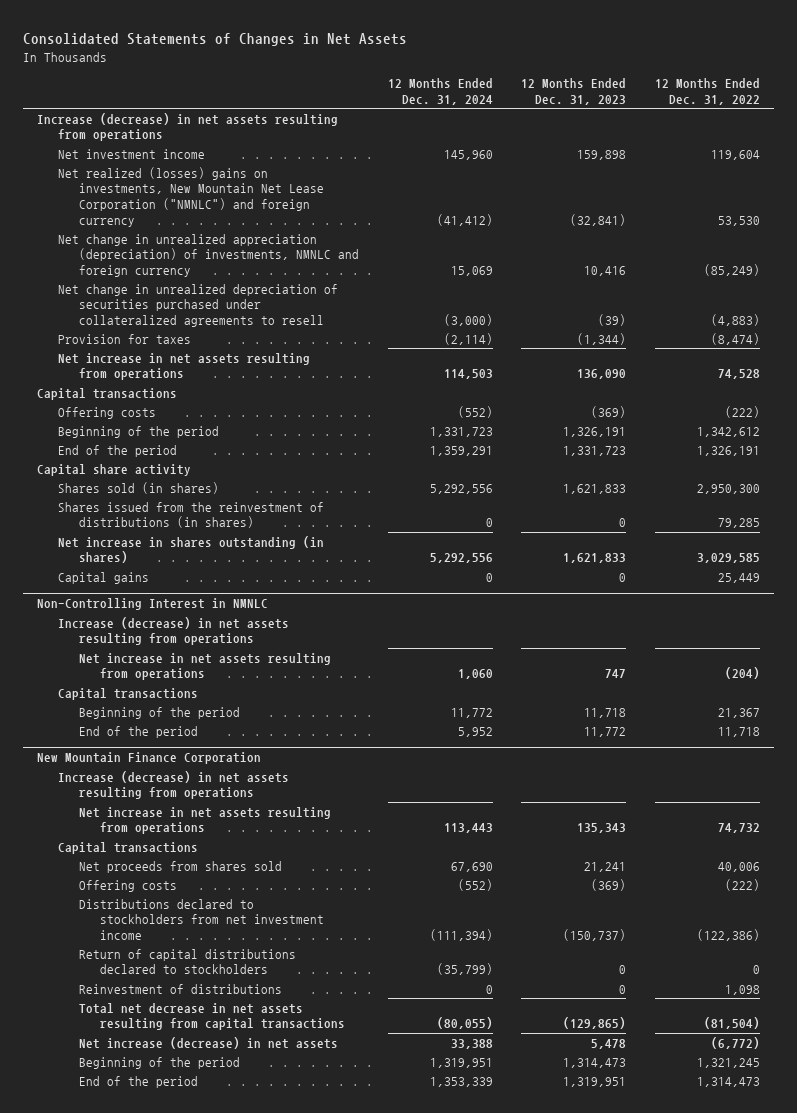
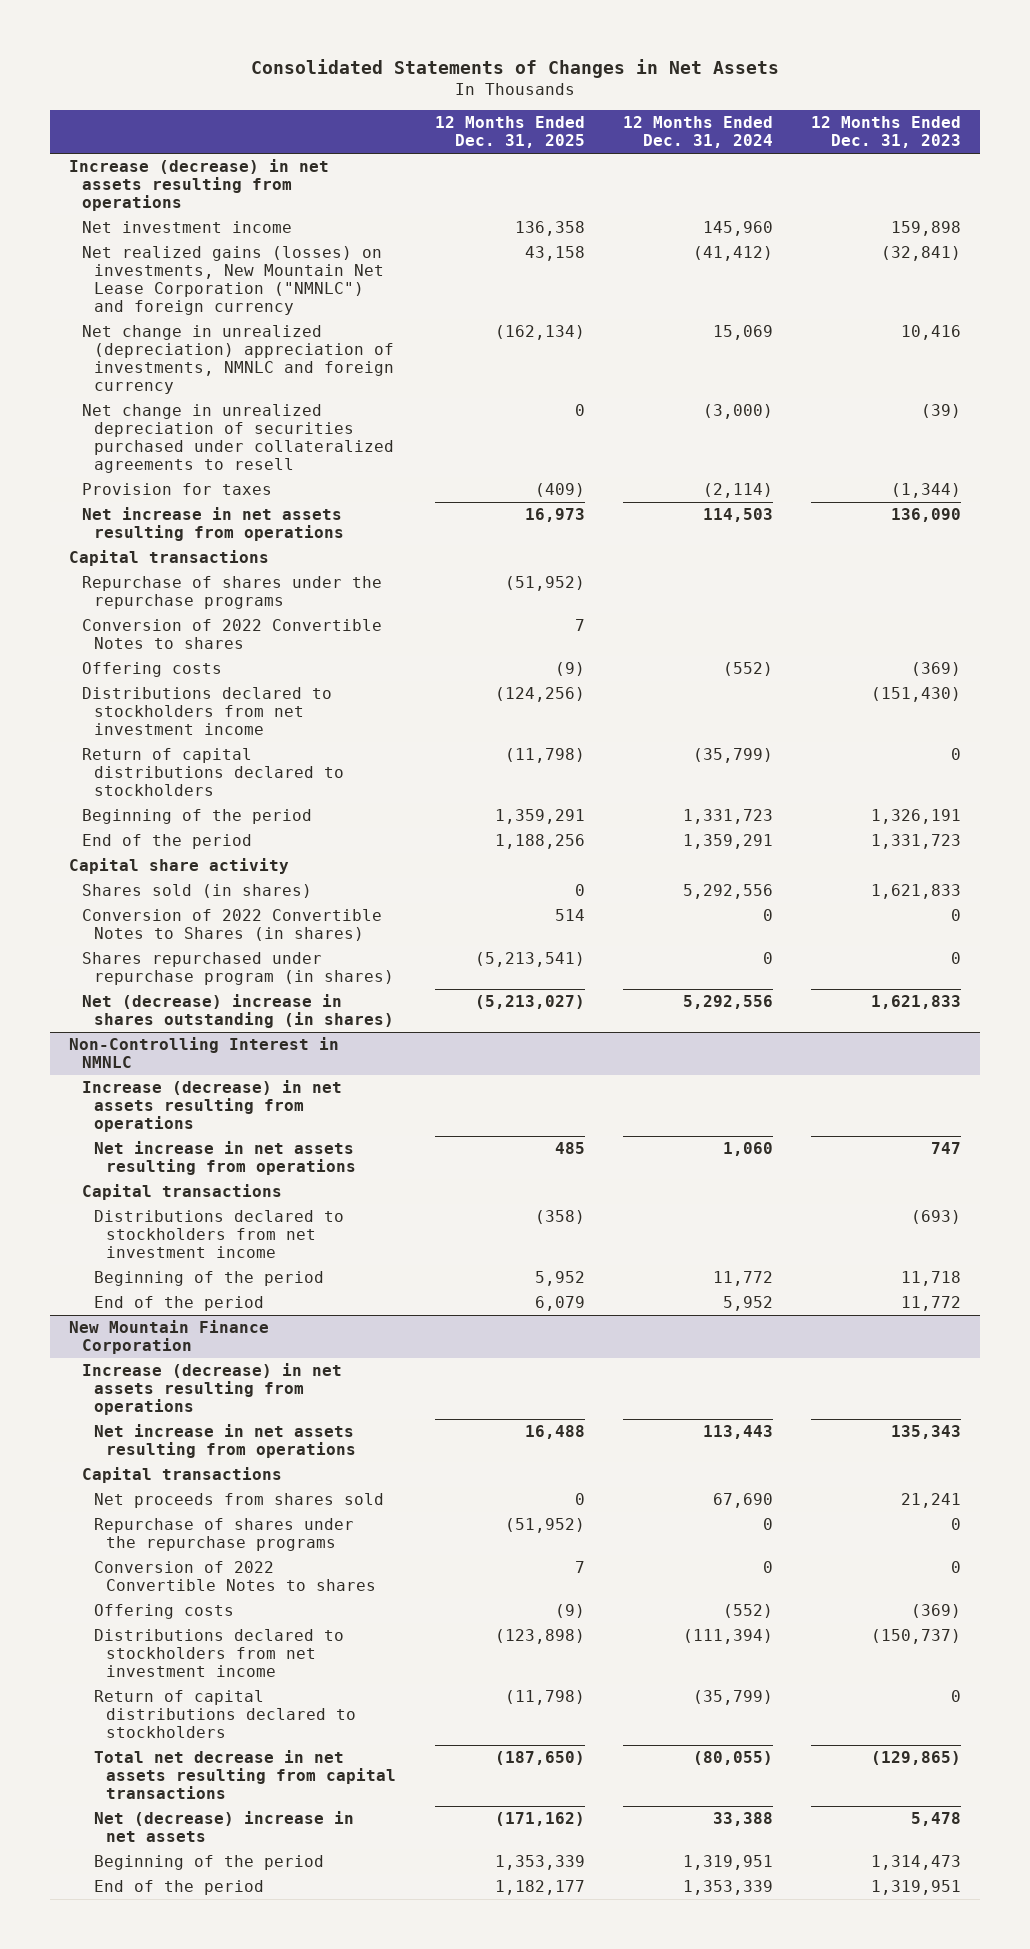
- | 12 Months Ended Dec. 31, 2024 | 12 Months Ended Dec. 31, 2023 | 12 Months Ended Dec. 31, 2022
+ | 12 Months Ended Dec. 31, 2025 | 12 Months Ended Dec. 31, 2024 | 12 Months Ended Dec. 31, 2023
- Net realized (losses) gains on investments, New Mountain Net Lease Corporation ("NMNLC") and foreign currency | (41,412) | (32,841) | 53,530
- Net change in unrealized appreciation (depreciation) of investments, NMNLC and foreign currency | 15,069 | 10,416 | (85,249)
+ Net realized gains (losses) on investments, New Mountain Net Lease Corporation ("NMNLC") and foreign currency | 43,158 | (41,412) | (32,841)
+ Net change in unrealized (depreciation) appreciation of investments, NMNLC and foreign currency | (162,134) | 15,069 | 10,416
+ Repurchase of shares under the repurchase programs | (51,952) | |
+ Conversion of 2022 Convertible Notes to shares | 7 | |
+ Distributions declared to stockholders from net investment income | (124,256) | | (151,430)
+ Return of capital distributions declared to stockholders | (11,798) | (35,799) | 0
- Shares issued from the reinvestment of distributions (in shares) | 0 | 0 | 79,285
- Net increase in shares outstanding (in shares) | 5,292,556 | 1,621,833 | 3,029,585
- Capital gains | 0 | 0 | 25,449
+ Conversion of 2022 Convertible Notes to Shares (in shares) | 514 | 0 | 0
+ Shares repurchased under repurchase program (in shares) | (5,213,541) | 0 | 0
+ Net (decrease) increase in shares outstanding (in shares) | (5,213,027) | 5,292,556 | 1,621,833
@ Non-Controlling Interest in NMNLC
+ Distributions declared to stockholders from net investment income | (358) | | (693)
@ New Mountain Finance Corporation
+ Repurchase of shares under the repurchase programs | (51,952) | 0 | 0
+ Conversion of 2022 Convertible Notes to shares | 7 | 0 | 0
- Reinvestment of distributions | 0 | 0 | 1,098
- Net increase (decrease) in net assets | 33,388 | 5,478 | (6,772)
+ Net (decrease) increase in net assets | (171,162) | 33,388 | 5,478

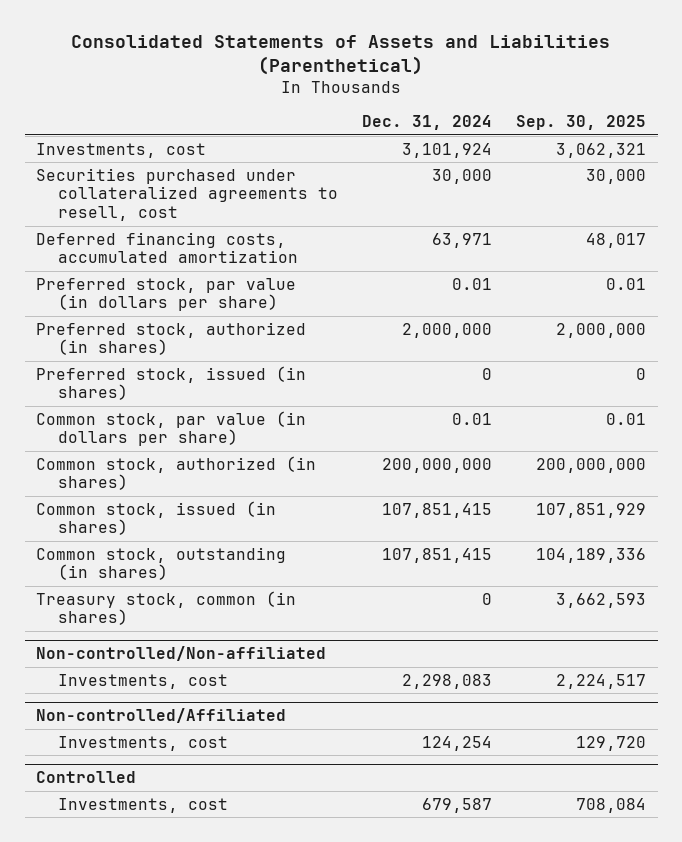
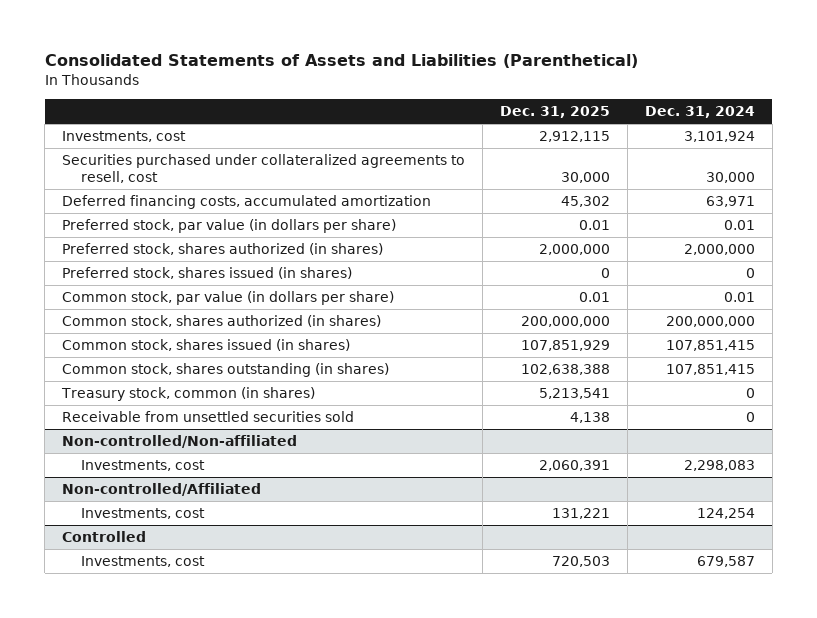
- | Dec. 31, 2024 | Sep. 30, 2025
+ | Dec. 31, 2025 | Dec. 31, 2024
- Preferred stock, authorized (in shares) | 2,000,000 | 2,000,000
- Preferred stock, issued (in shares) | 0 | 0
+ Preferred stock, shares authorized (in shares) | 2,000,000 | 2,000,000
+ Preferred stock, shares issued (in shares) | 0 | 0
- Common stock, authorized (in shares) | 200,000,000 | 200,000,000
- Common stock, issued (in shares) | 107,851,415 | 107,851,929
- Common stock, outstanding (in shares) | 107,851,415 | 104,189,336
+ Common stock, shares authorized (in shares) | 200,000,000 | 200,000,000
+ Common stock, shares issued (in shares) | 107,851,929 | 107,851,415
+ Common stock, shares outstanding (in shares) | 102,638,388 | 107,851,415
+ Receivable from unsettled securities sold | 4,138 | 0

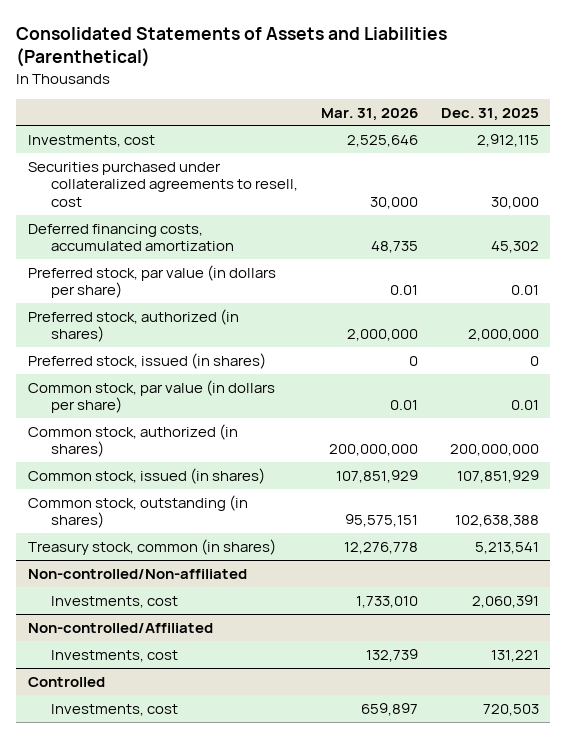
- | Dec. 31, 2025 | Dec. 31, 2024
+ | Mar. 31, 2026 | Dec. 31, 2025
- Preferred stock, shares authorized (in shares) | 2,000,000 | 2,000,000
- Preferred stock, shares issued (in shares) | 0 | 0
+ Preferred stock, authorized (in shares) | 2,000,000 | 2,000,000
+ Preferred stock, issued (in shares) | 0 | 0
- Common stock, shares authorized (in shares) | 200,000,000 | 200,000,000
- Common stock, shares issued (in shares) | 107,851,929 | 107,851,415
- Common stock, shares outstanding (in shares) | 102,638,388 | 107,851,415
+ Common stock, authorized (in shares) | 200,000,000 | 200,000,000
+ Common stock, issued (in shares) | 107,851,929 | 107,851,929
+ Common stock, outstanding (in shares) | 95,575,151 | 102,638,388
- Receivable from unsettled securities sold | 4,138 | 0

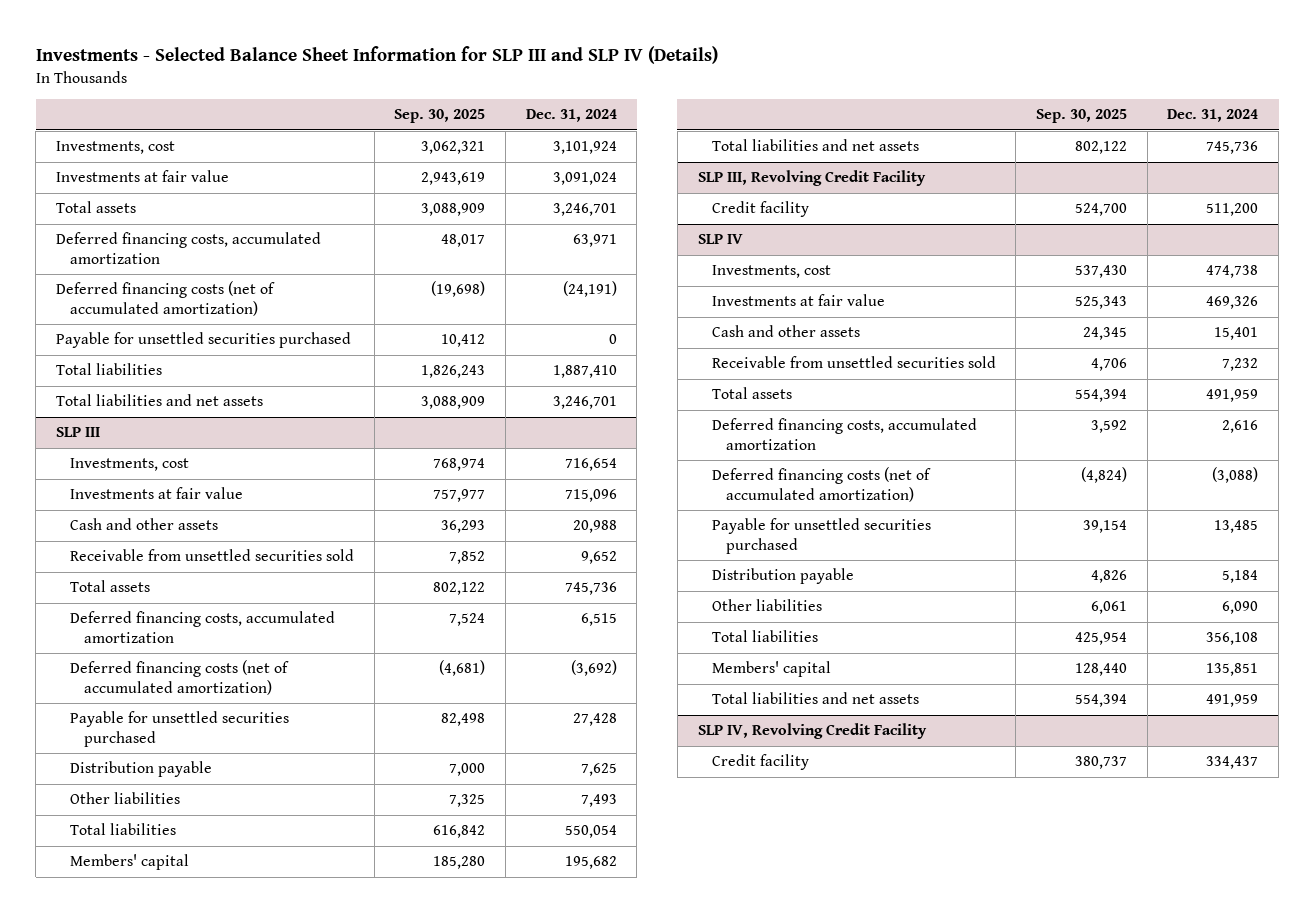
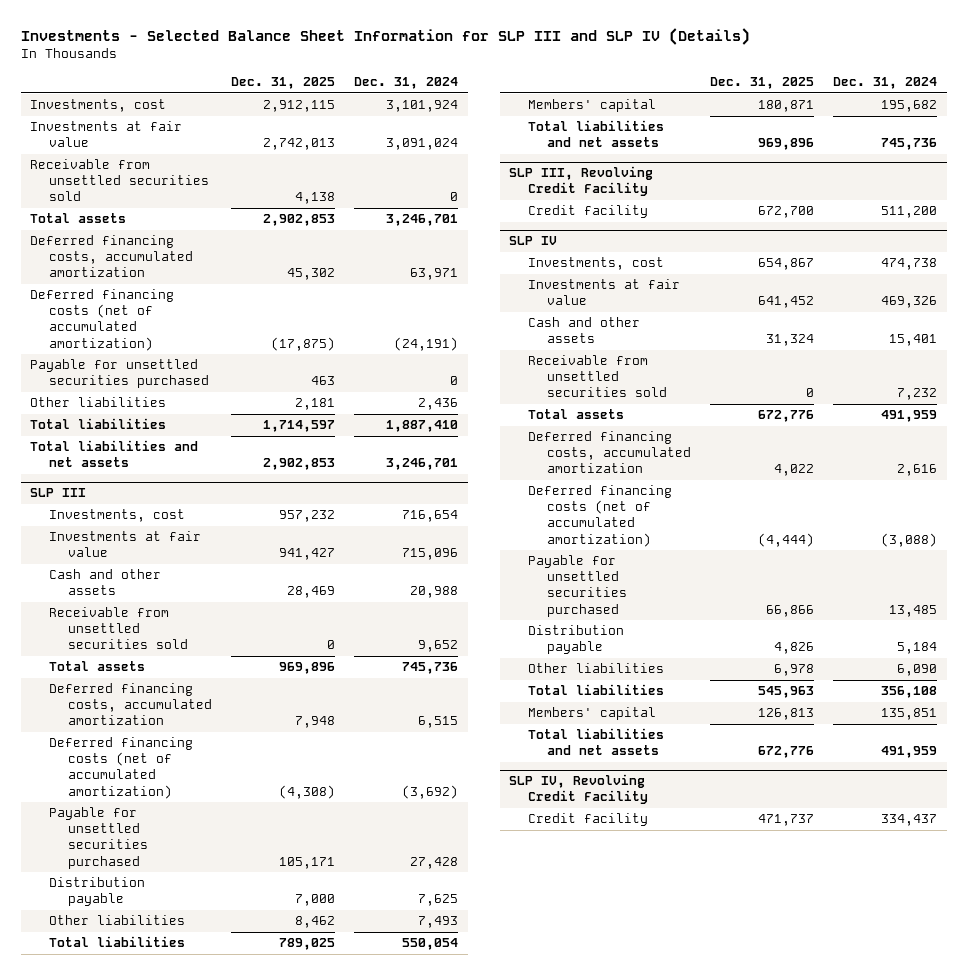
- | Sep. 30, 2025 | Dec. 31, 2024
+ | Dec. 31, 2025 | Dec. 31, 2024
+ Receivable from unsettled securities sold | 4,138 | 0
+ Other liabilities | 2,181 | 2,436

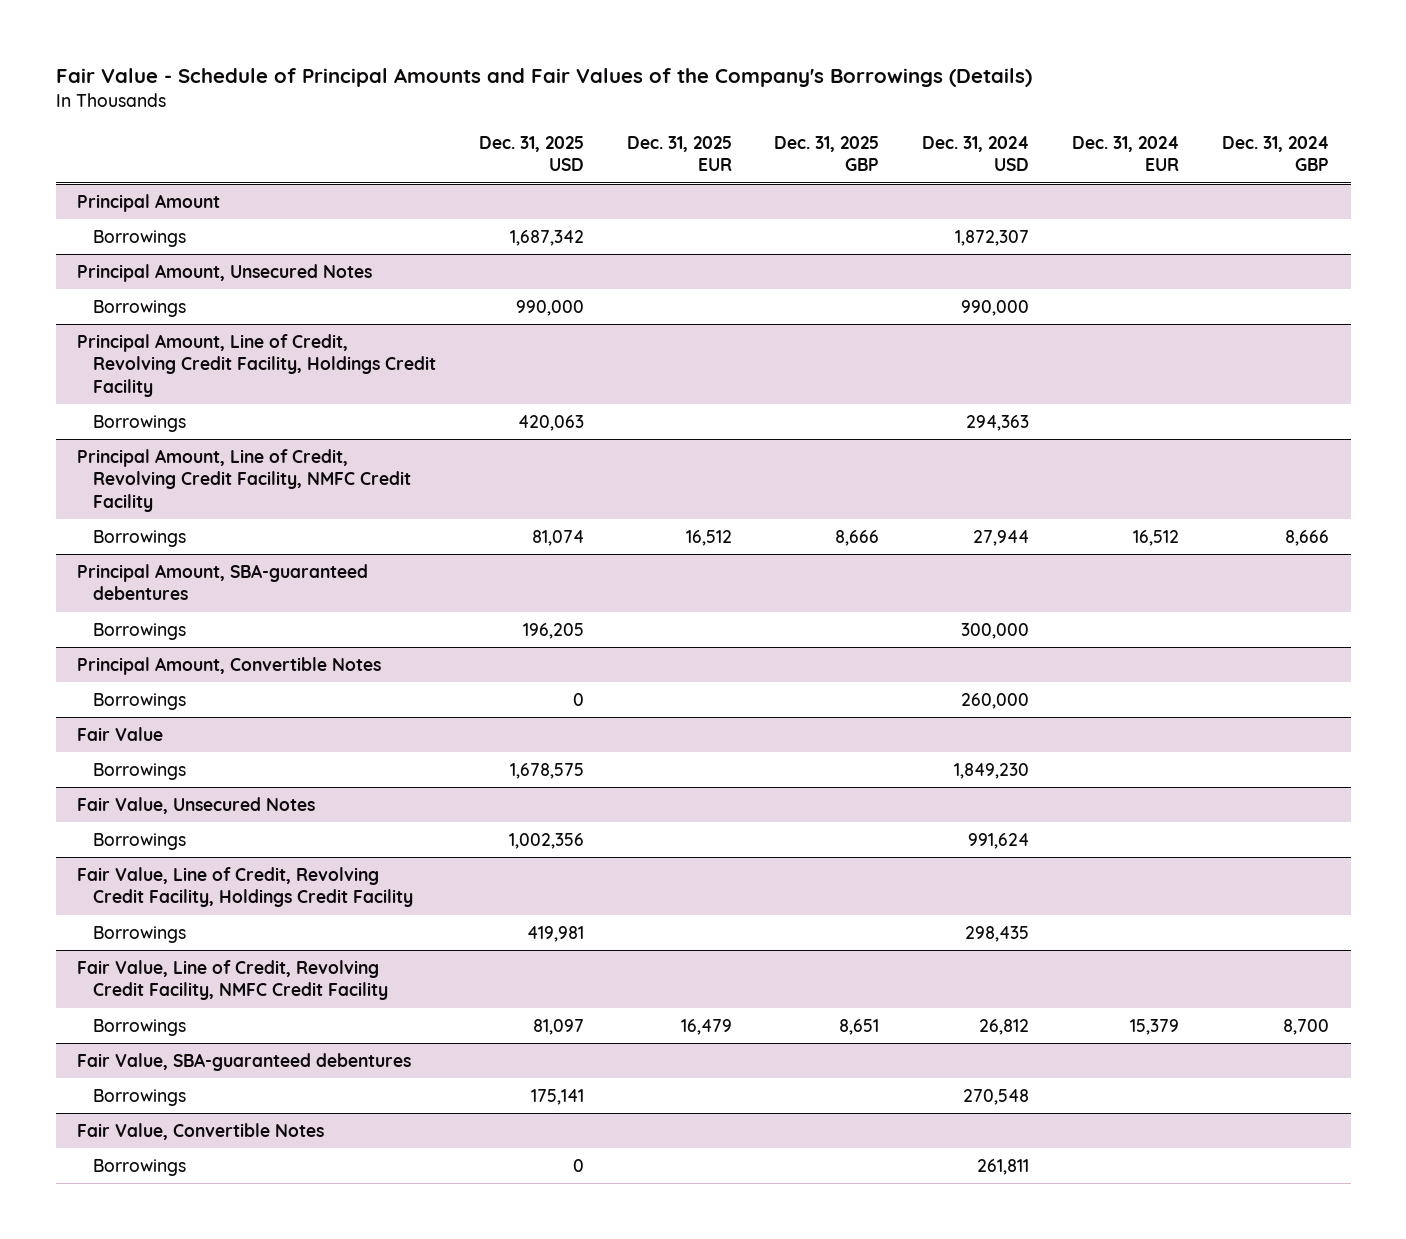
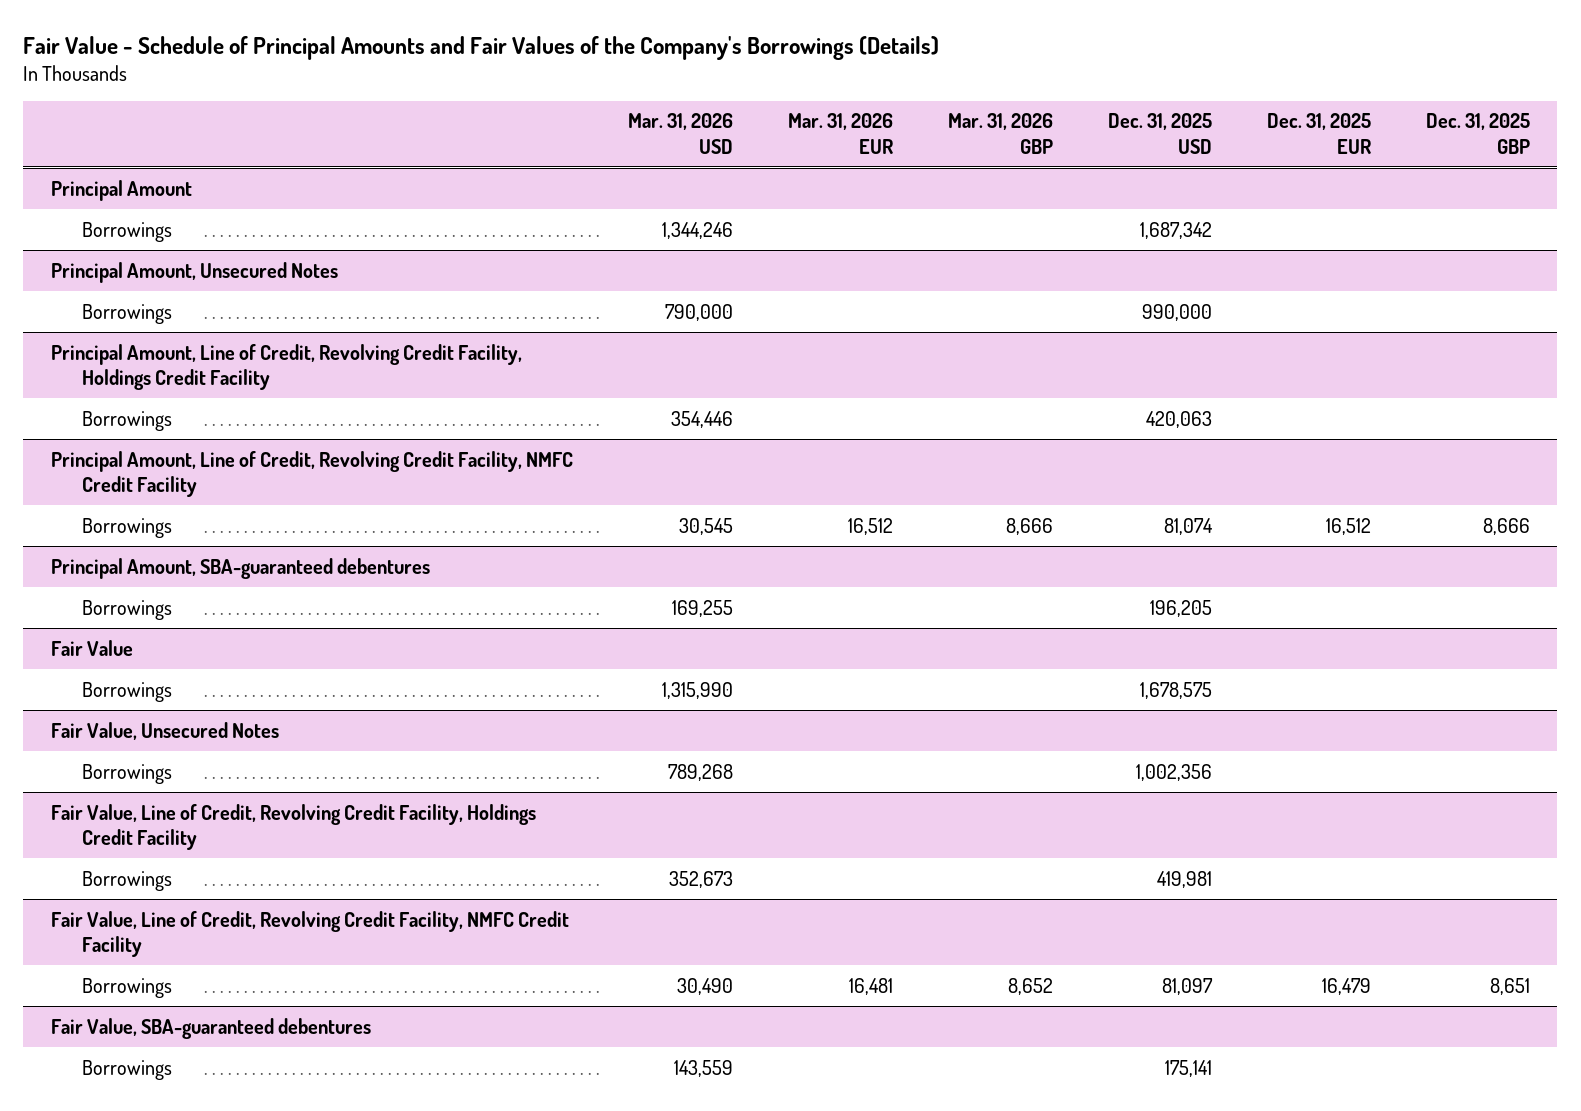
- | Dec. 31, 2025 USD | Dec. 31, 2025 EUR | Dec. 31, 2025 GBP | Dec. 31, 2024 USD | Dec. 31, 2024 EUR | Dec. 31, 2024 GBP
+ | Mar. 31, 2026 USD | Mar. 31, 2026 EUR | Mar. 31, 2026 GBP | Dec. 31, 2025 USD | Dec. 31, 2025 EUR | Dec. 31, 2025 GBP
- Principal Amount, Convertible Notes
- Borrowings | 0 | | | 260,000 | |
- Fair Value, Convertible Notes
- Borrowings | 0 | | | 261,811 | |

